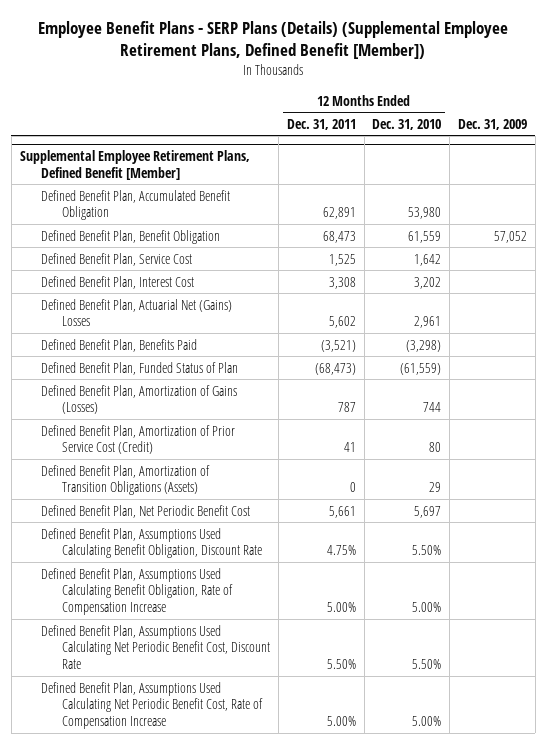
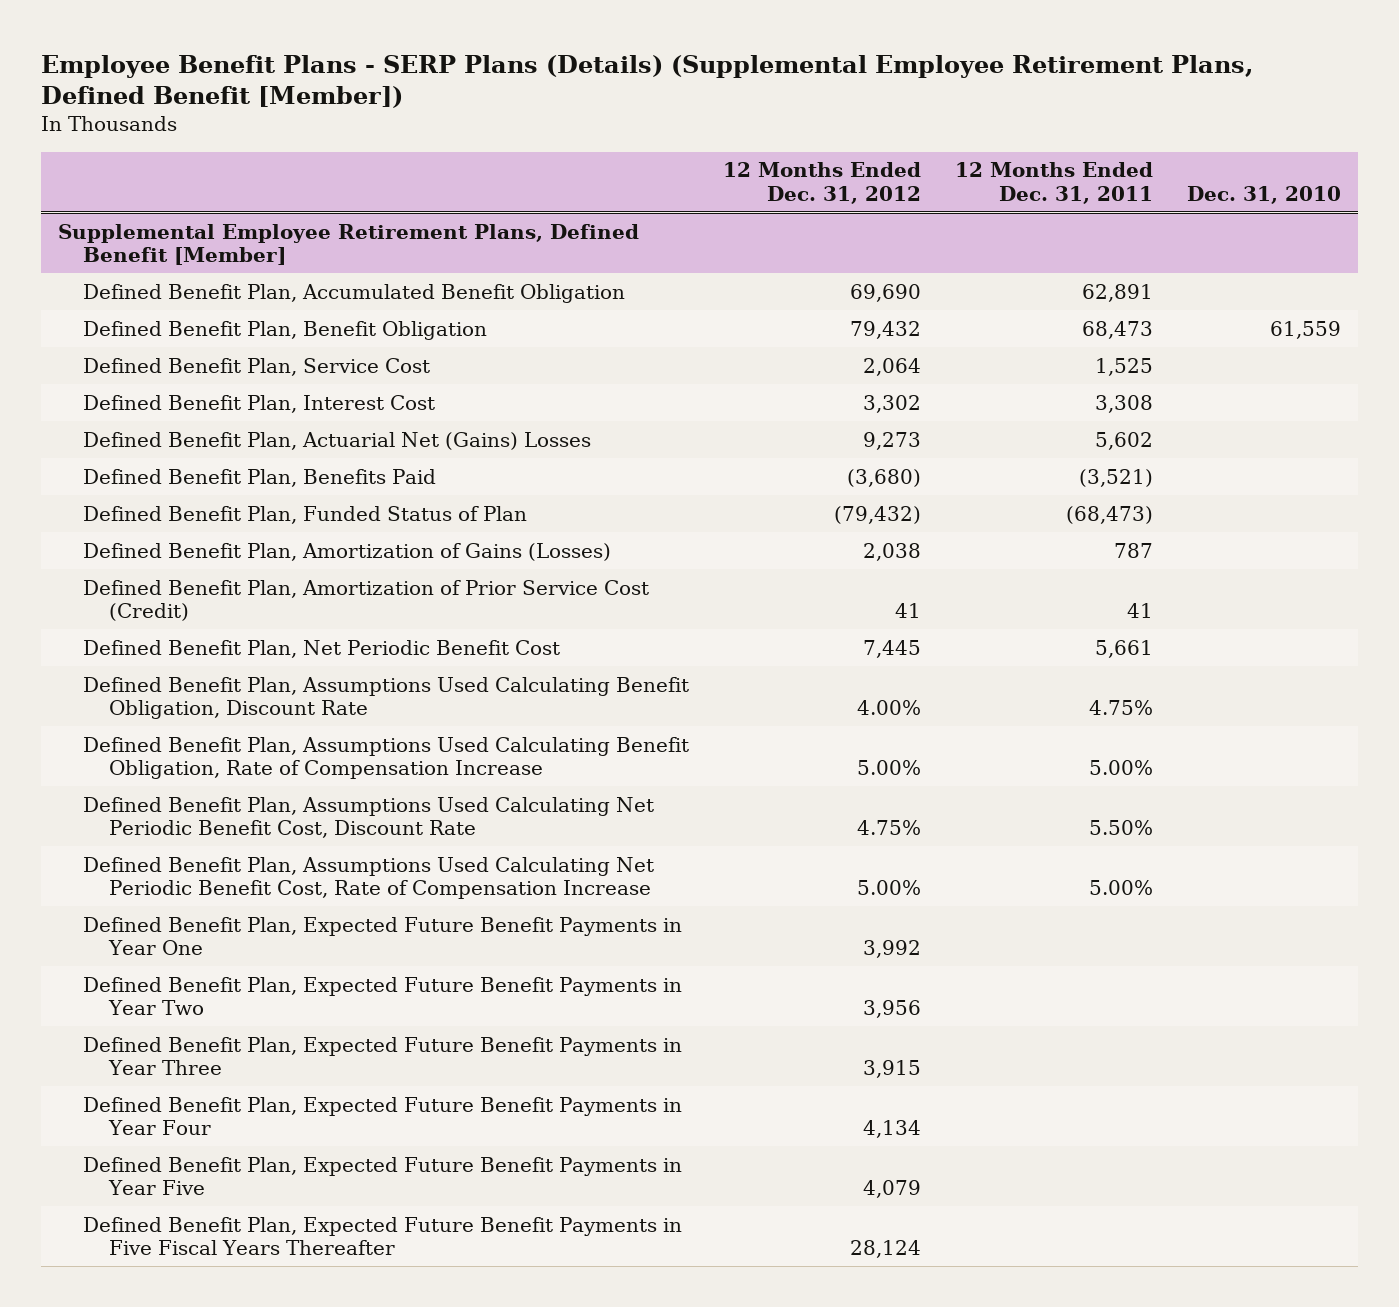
- | 12 Months Ended Dec. 31, 2011 | 12 Months Ended Dec. 31, 2010 | Dec. 31, 2009
+ | 12 Months Ended Dec. 31, 2012 | 12 Months Ended Dec. 31, 2011 | Dec. 31, 2010
@ Supplemental Employee Retirement Plans, Defined Benefit [Member]
- Defined Benefit Plan, Amortization of Transition Obligations (Assets) | 0 | 29 |
+ Defined Benefit Plan, Expected Future Benefit Payments in Year One | 3,992 | |
+ Defined Benefit Plan, Expected Future Benefit Payments in Year Two | 3,956 | |
+ Defined Benefit Plan, Expected Future Benefit Payments in Year Three | 3,915 | |
+ Defined Benefit Plan, Expected Future Benefit Payments in Year Four | 4,134 | |
+ Defined Benefit Plan, Expected Future Benefit Payments in Year Five | 4,079 | |
+ Defined Benefit Plan, Expected Future Benefit Payments in Five Fiscal Years Thereafter | 28,124 | |

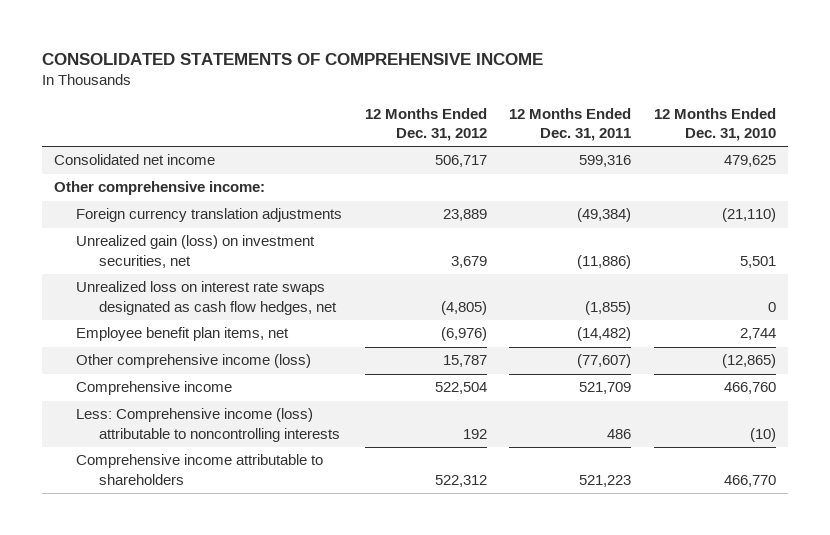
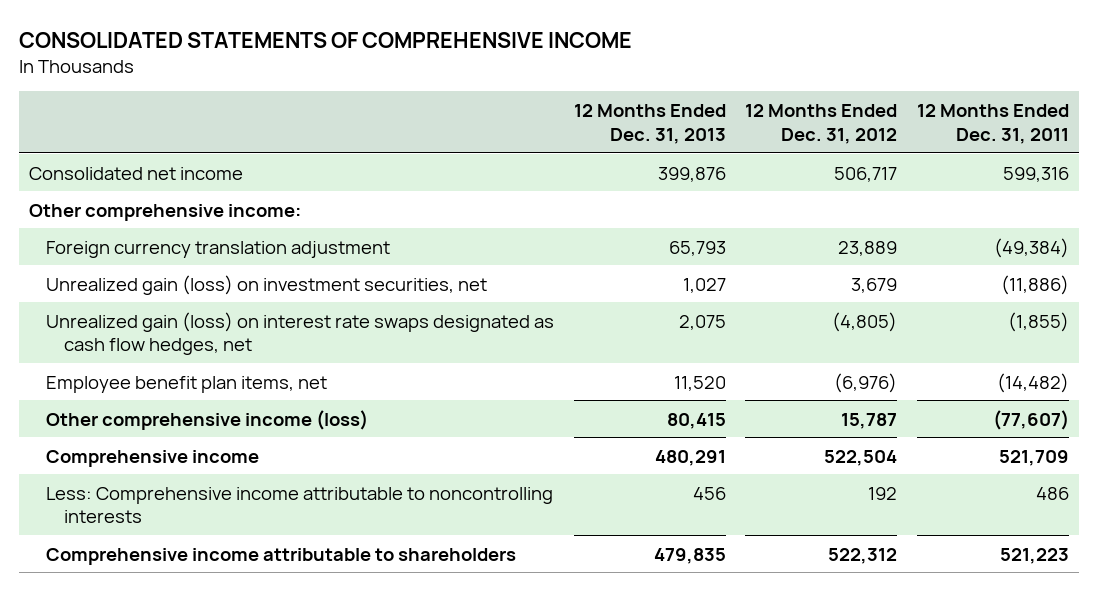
- | 12 Months Ended Dec. 31, 2012 | 12 Months Ended Dec. 31, 2011 | 12 Months Ended Dec. 31, 2010
+ | 12 Months Ended Dec. 31, 2013 | 12 Months Ended Dec. 31, 2012 | 12 Months Ended Dec. 31, 2011
- Foreign currency translation adjustments | 23,889 | (49,384) | (21,110)
+ Foreign currency translation adjustment | 65,793 | 23,889 | (49,384)
- Unrealized loss on interest rate swaps designated as cash flow hedges, net | (4,805) | (1,855) | 0
+ Unrealized gain (loss) on interest rate swaps designated as cash flow hedges, net | 2,075 | (4,805) | (1,855)
- Less: Comprehensive income (loss) attributable to noncontrolling interests | 192 | 486 | (10)
+ Less: Comprehensive income attributable to noncontrolling interests | 456 | 192 | 486

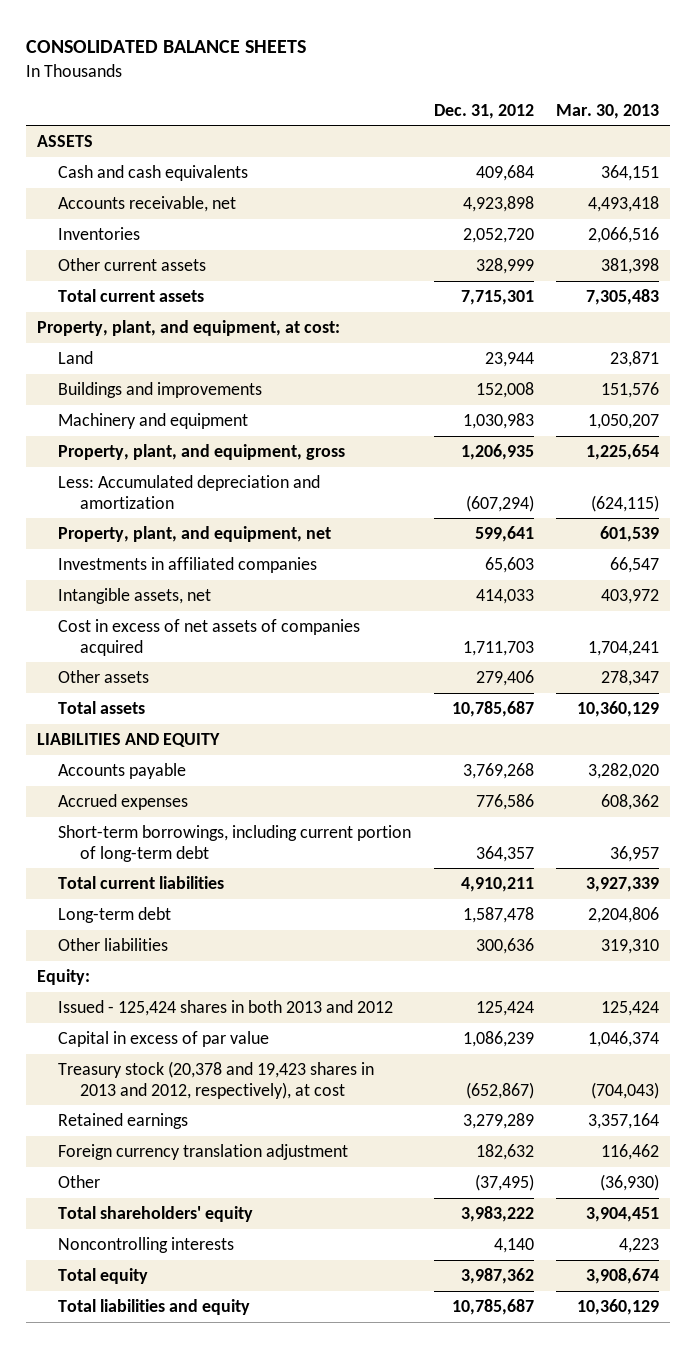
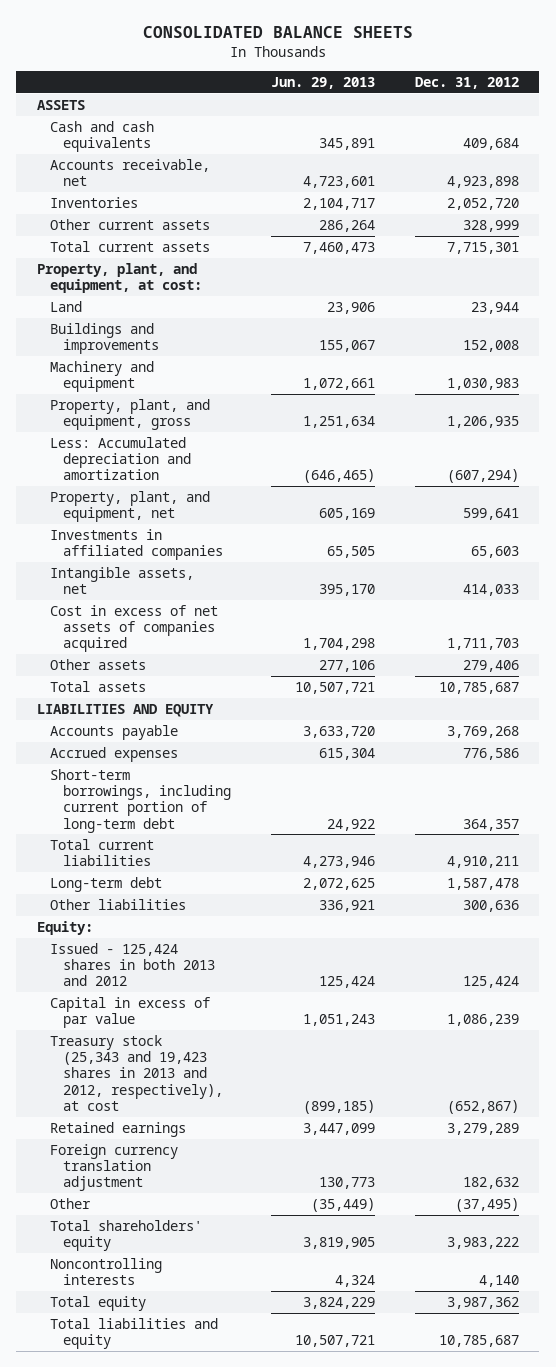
- | Dec. 31, 2012 | Mar. 30, 2013
+ | Jun. 29, 2013 | Dec. 31, 2012
- Treasury stock (20,378 and 19,423 shares in 2013 and 2012, respectively), at cost | (652,867) | (704,043)
+ Treasury stock (25,343 and 19,423 shares in 2013 and 2012, respectively), at cost | (899,185) | (652,867)

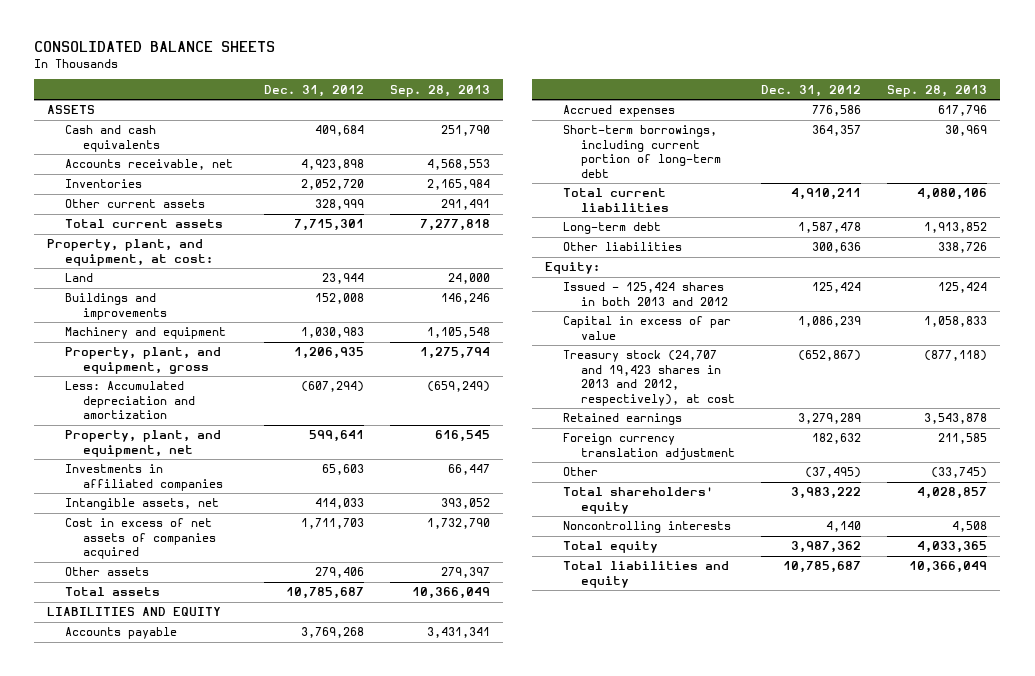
- | Jun. 29, 2013 | Dec. 31, 2012
+ | Dec. 31, 2012 | Sep. 28, 2013
- Treasury stock (25,343 and 19,423 shares in 2013 and 2012, respectively), at cost | (899,185) | (652,867)
+ Treasury stock (24,707 and 19,423 shares in 2013 and 2012, respectively), at cost | (652,867) | (877,118)

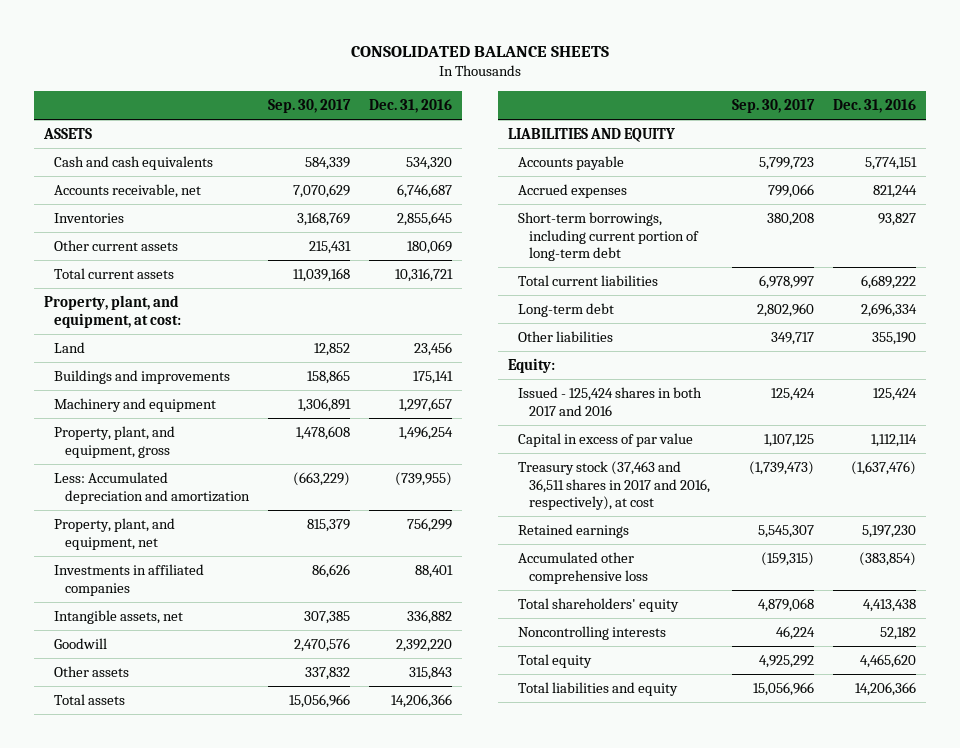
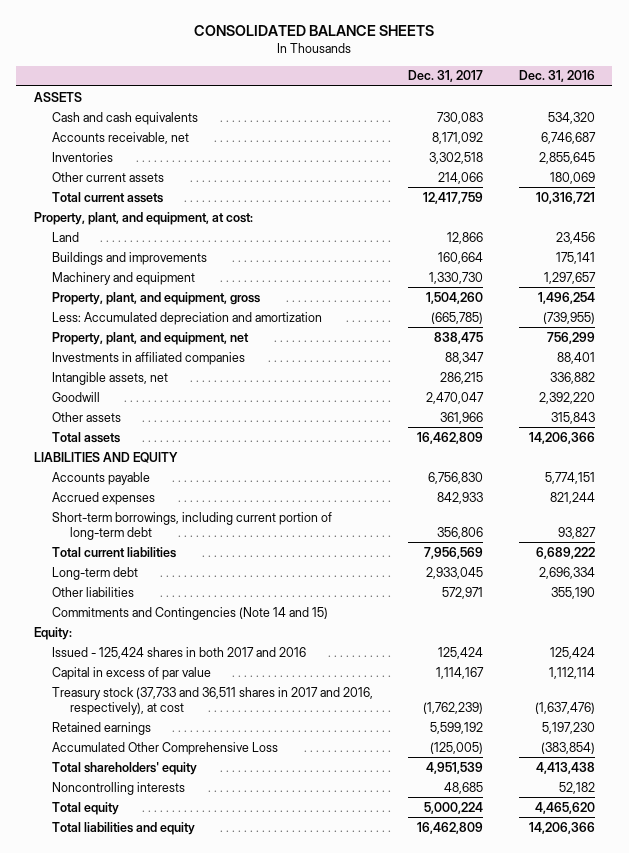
- | Sep. 30, 2017 | Dec. 31, 2016
+ | Dec. 31, 2017 | Dec. 31, 2016
+ Commitments and Contingencies (Note 14 and 15)
- Treasury stock (37,463 and 36,511 shares in 2017 and 2016, respectively), at cost | (1,739,473) | (1,637,476)
+ Treasury stock (37,733 and 36,511 shares in 2017 and 2016, respectively), at cost | (1,762,239) | (1,637,476)
- Accumulated other comprehensive loss | (159,315) | (383,854)
+ Accumulated Other Comprehensive Loss | (125,005) | (383,854)

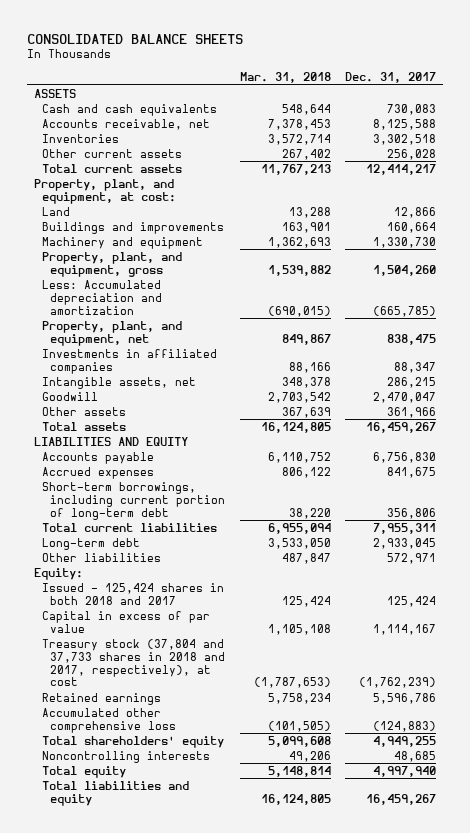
- | Dec. 31, 2017 | Dec. 31, 2016
+ | Mar. 31, 2018 | Dec. 31, 2017
- Accounts receivable, net | 8,171,092 | 6,746,687
+ Accounts receivable, net | 7,378,453 | 8,125,588
- Other current assets | 214,066 | 180,069
- Total current assets | 12,417,759 | 10,316,721
+ Other current assets | 267,402 | 256,028
+ Total current assets | 11,767,213 | 12,414,217
- Total assets | 16,462,809 | 14,206,366
+ Total assets | 16,124,805 | 16,459,267
- Accrued expenses | 842,933 | 821,244
+ Accrued expenses | 806,122 | 841,675
- Total current liabilities | 7,956,569 | 6,689,222
+ Total current liabilities | 6,955,094 | 7,955,311
- Commitments and Contingencies (Note 14 and 15)
- Issued - 125,424 shares in both 2017 and 2016 | 125,424 | 125,424
+ Issued - 125,424 shares in both 2018 and 2017 | 125,424 | 125,424
- Treasury stock (37,733 and 36,511 shares in 2017 and 2016, respectively), at cost | (1,762,239) | (1,637,476)
- Retained earnings | 5,599,192 | 5,197,230
- Accumulated Other Comprehensive Loss | (125,005) | (383,854)
- Total shareholders' equity | 4,951,539 | 4,413,438
+ Treasury stock (37,804 and 37,733 shares in 2018 and 2017, respectively), at cost | (1,787,653) | (1,762,239)
+ Retained earnings | 5,758,234 | 5,596,786
+ Accumulated other comprehensive loss | (101,505) | (124,883)
+ Total shareholders' equity | 5,099,608 | 4,949,255
- Total equity | 5,000,224 | 4,465,620
- Total liabilities and equity | 16,462,809 | 14,206,366
+ Total equity | 5,148,814 | 4,997,940
+ Total liabilities and equity | 16,124,805 | 16,459,267

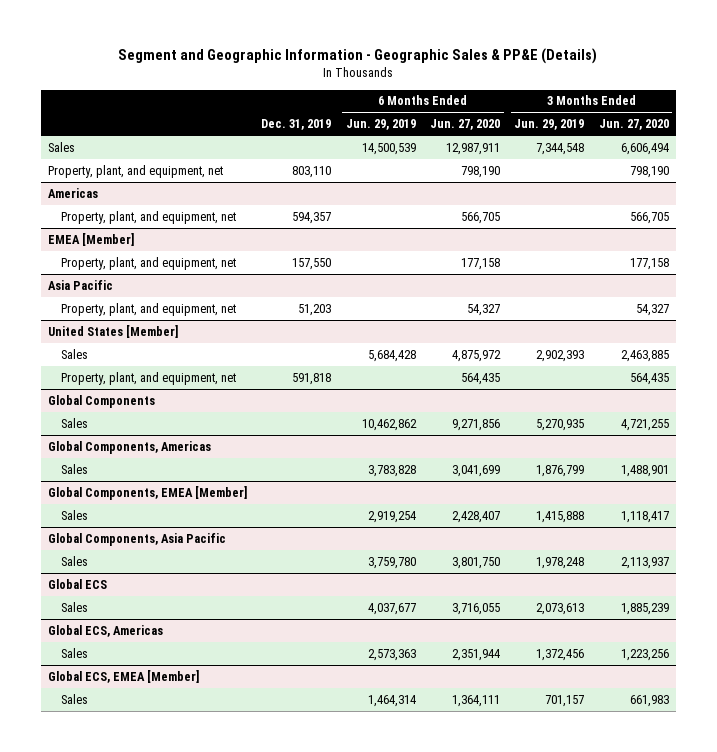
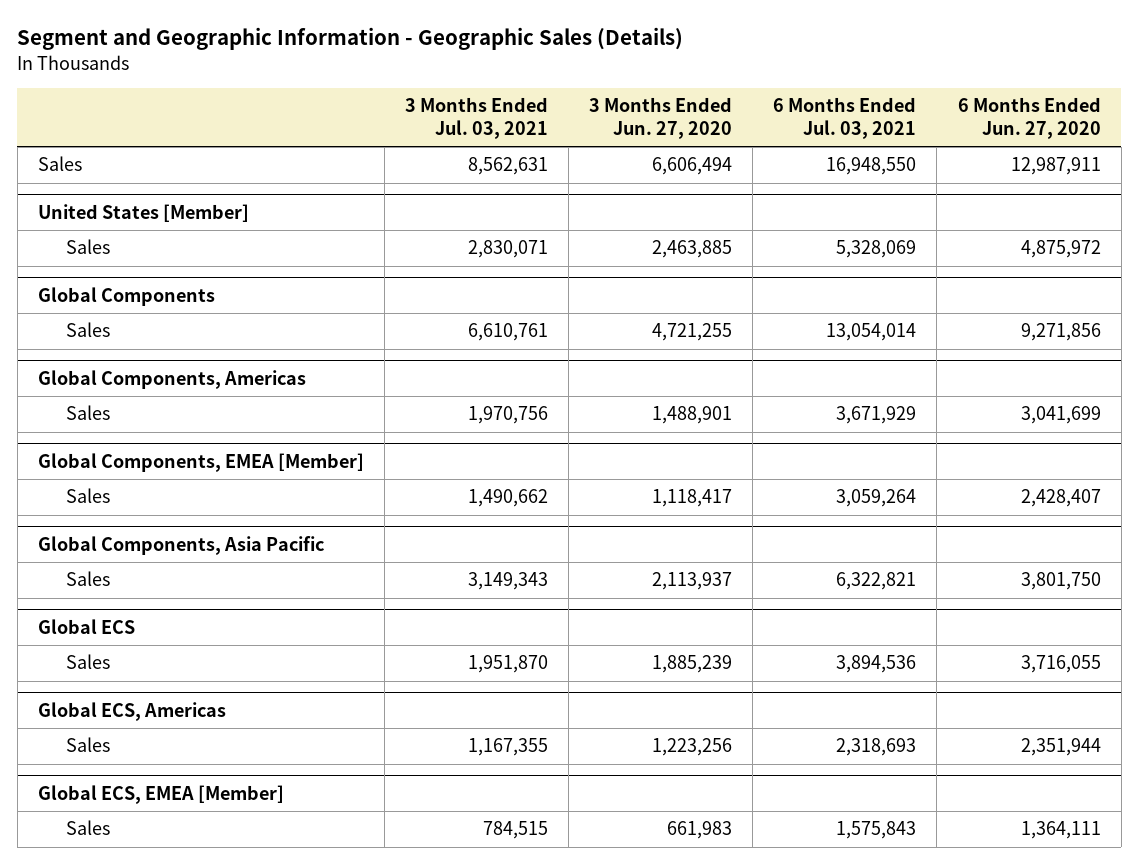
- Segment and Geographic Information - Geographic Sales & PP&E (Details)
+ Segment and Geographic Information - Geographic Sales (Details)
- | Dec. 31, 2019 | 6 Months Ended Jun. 29, 2019 | 6 Months Ended Jun. 27, 2020 | 3 Months Ended Jun. 29, 2019 | 3 Months Ended Jun. 27, 2020
+ | 3 Months Ended Jul. 03, 2021 | 3 Months Ended Jun. 27, 2020 | 6 Months Ended Jul. 03, 2021 | 6 Months Ended Jun. 27, 2020
- Property, plant, and equipment, net | 803,110 | | 798,190 | | 798,190
- Americas
- Property, plant, and equipment, net | 594,357 | | 566,705 | | 566,705
- EMEA [Member]
- Property, plant, and equipment, net | 157,550 | | 177,158 | | 177,158
- Asia Pacific
- Property, plant, and equipment, net | 51,203 | | 54,327 | | 54,327
@ United States [Member]
- Property, plant, and equipment, net | 591,818 | | 564,435 | | 564,435

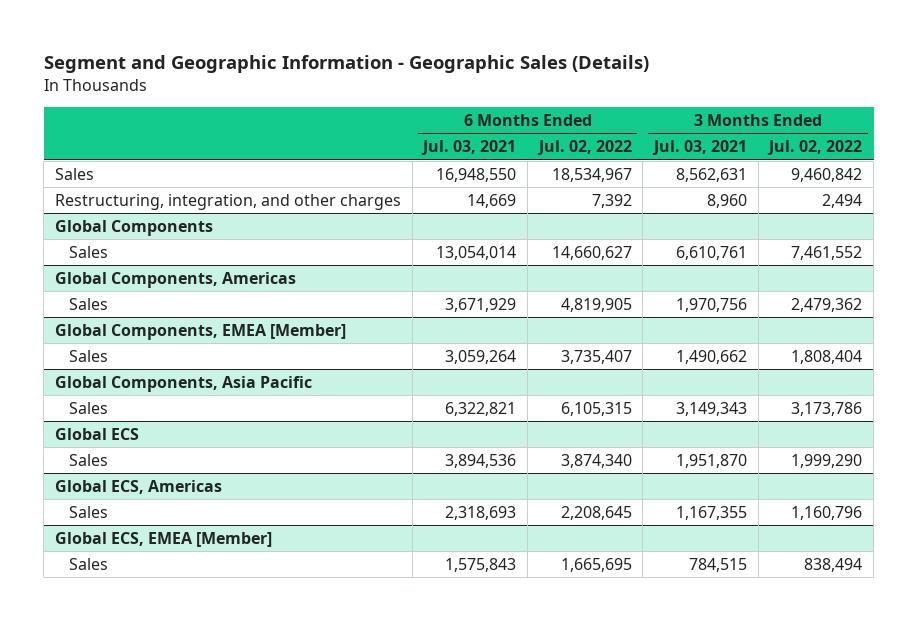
- | 3 Months Ended Jul. 03, 2021 | 3 Months Ended Jun. 27, 2020 | 6 Months Ended Jul. 03, 2021 | 6 Months Ended Jun. 27, 2020
+ | 6 Months Ended Jul. 03, 2021 | 6 Months Ended Jul. 02, 2022 | 3 Months Ended Jul. 03, 2021 | 3 Months Ended Jul. 02, 2022
- United States [Member]
- Sales | 2,830,071 | 2,463,885 | 5,328,069 | 4,875,972
+ Restructuring, integration, and other charges | 14,669 | 7,392 | 8,960 | 2,494

